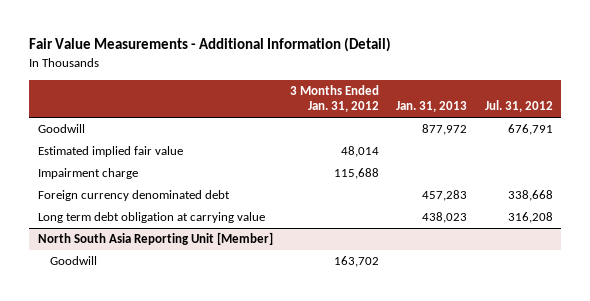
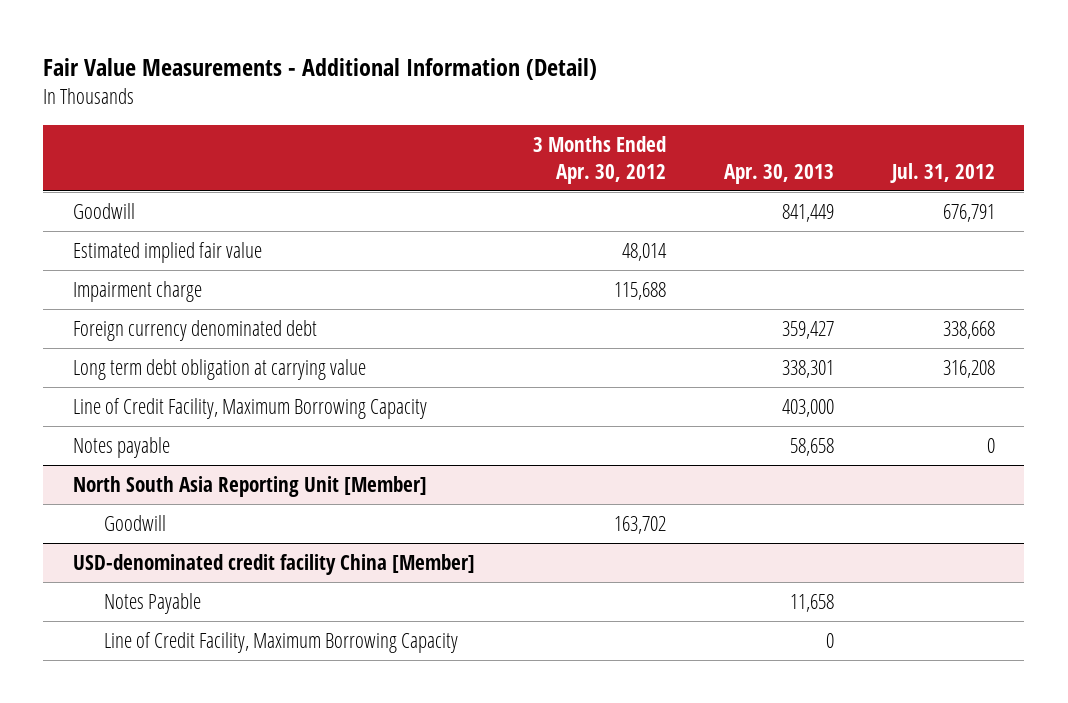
- | 3 Months Ended Jan. 31, 2012 | Jan. 31, 2013 | Jul. 31, 2012
+ | 3 Months Ended Apr. 30, 2012 | Apr. 30, 2013 | Jul. 31, 2012
+ Line of Credit Facility, Maximum Borrowing Capacity | | 403,000 |
+ Notes payable | | 58,658 | 0
+ USD-denominated credit facility China [Member]
+ Notes Payable | | 11,658 |
+ Line of Credit Facility, Maximum Borrowing Capacity | | 0 |

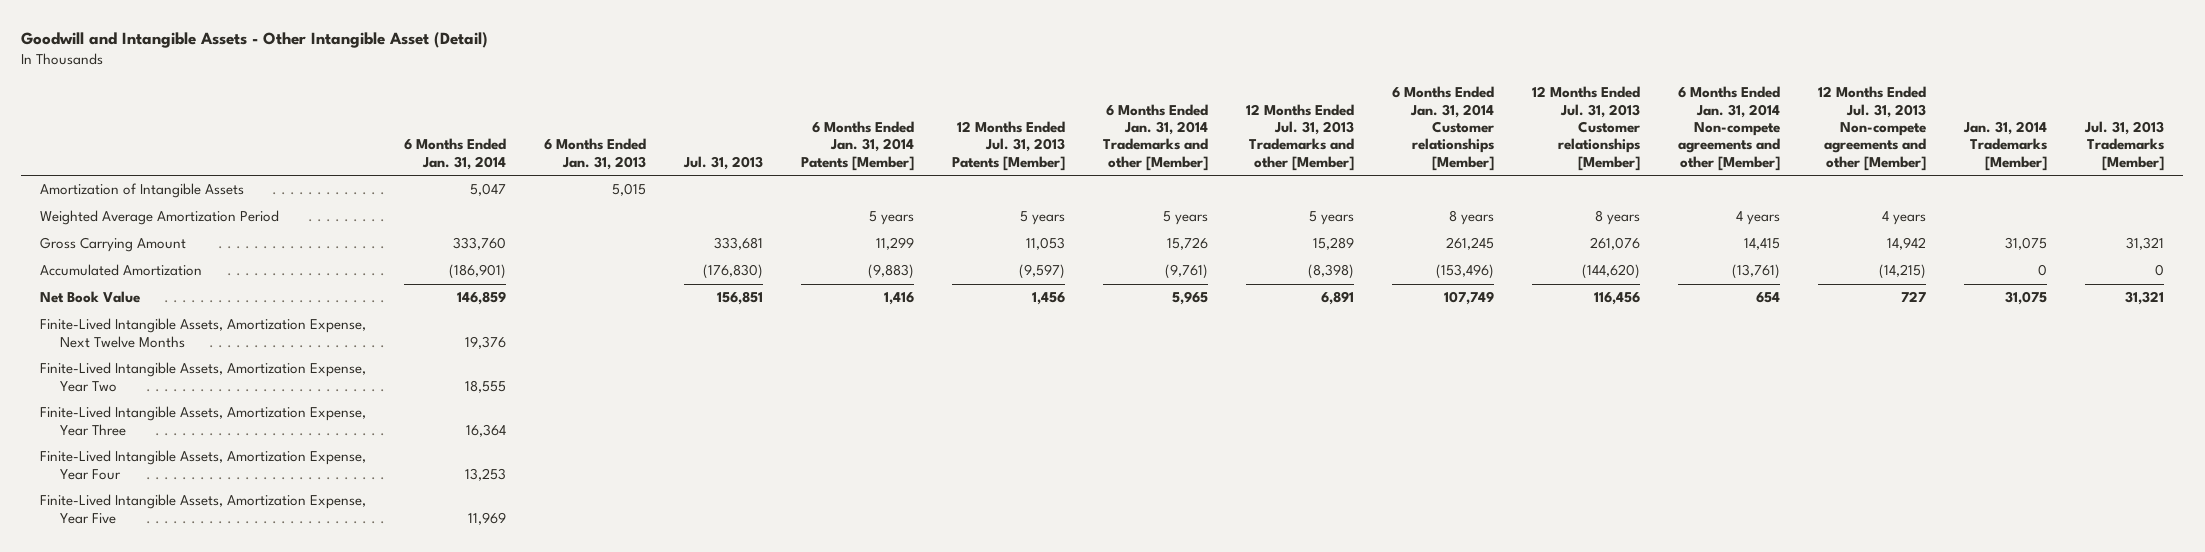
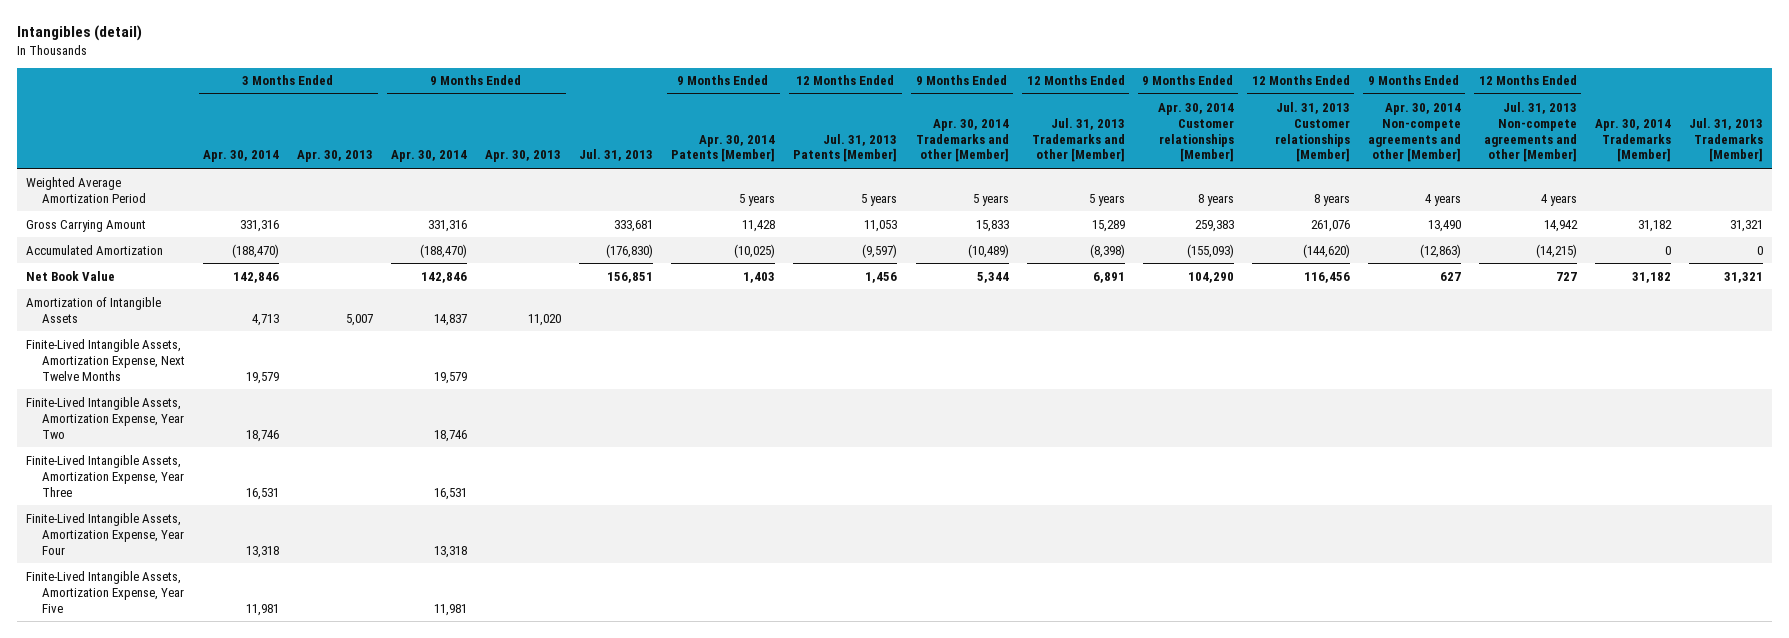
- Goodwill and Intangible Assets - Other Intangible Asset (Detail)
+ Intangibles (detail)
- | 6 Months Ended Jan. 31, 2014 | 6 Months Ended Jan. 31, 2013 | Jul. 31, 2013 | 6 Months Ended Jan. 31, 2014 Patents [Member] | 12 Months Ended Jul. 31, 2013 Patents [Member] | 6 Months Ended Jan. 31, 2014 Trademarks and other [Member] | 12 Months Ended Jul. 31, 2013 Trademarks and other [Member] | 6 Months Ended Jan. 31, 2014 Customer relationships [Member] | 12 Months Ended Jul. 31, 2013 Customer relationships [Member] | 6 Months Ended Jan. 31, 2014 Non-compete agreements and other [Member] | 12 Months Ended Jul. 31, 2013 Non-compete agreements and other [Member] | Jan. 31, 2014 Trademarks [Member] | Jul. 31, 2013 Trademarks [Member]
+ | 3 Months Ended Apr. 30, 2014 | 3 Months Ended Apr. 30, 2013 | 9 Months Ended Apr. 30, 2014 | 9 Months Ended Apr. 30, 2013 | Jul. 31, 2013 | 9 Months Ended Apr. 30, 2014 Patents [Member] | 12 Months Ended Jul. 31, 2013 Patents [Member] | 9 Months Ended Apr. 30, 2014 Trademarks and other [Member] | 12 Months Ended Jul. 31, 2013 Trademarks and other [Member] | 9 Months Ended Apr. 30, 2014 Customer relationships [Member] | 12 Months Ended Jul. 31, 2013 Customer relationships [Member] | 9 Months Ended Apr. 30, 2014 Non-compete agreements and other [Member] | 12 Months Ended Jul. 31, 2013 Non-compete agreements and other [Member] | Apr. 30, 2014 Trademarks [Member] | Jul. 31, 2013 Trademarks [Member]
moved down: Amortization of Intangible Assets | 4,713 | 5,007 | 14,837 | 11,020 | | | | | | | | | | |

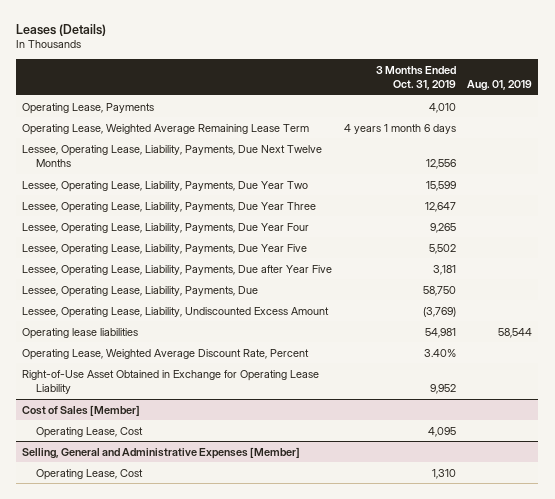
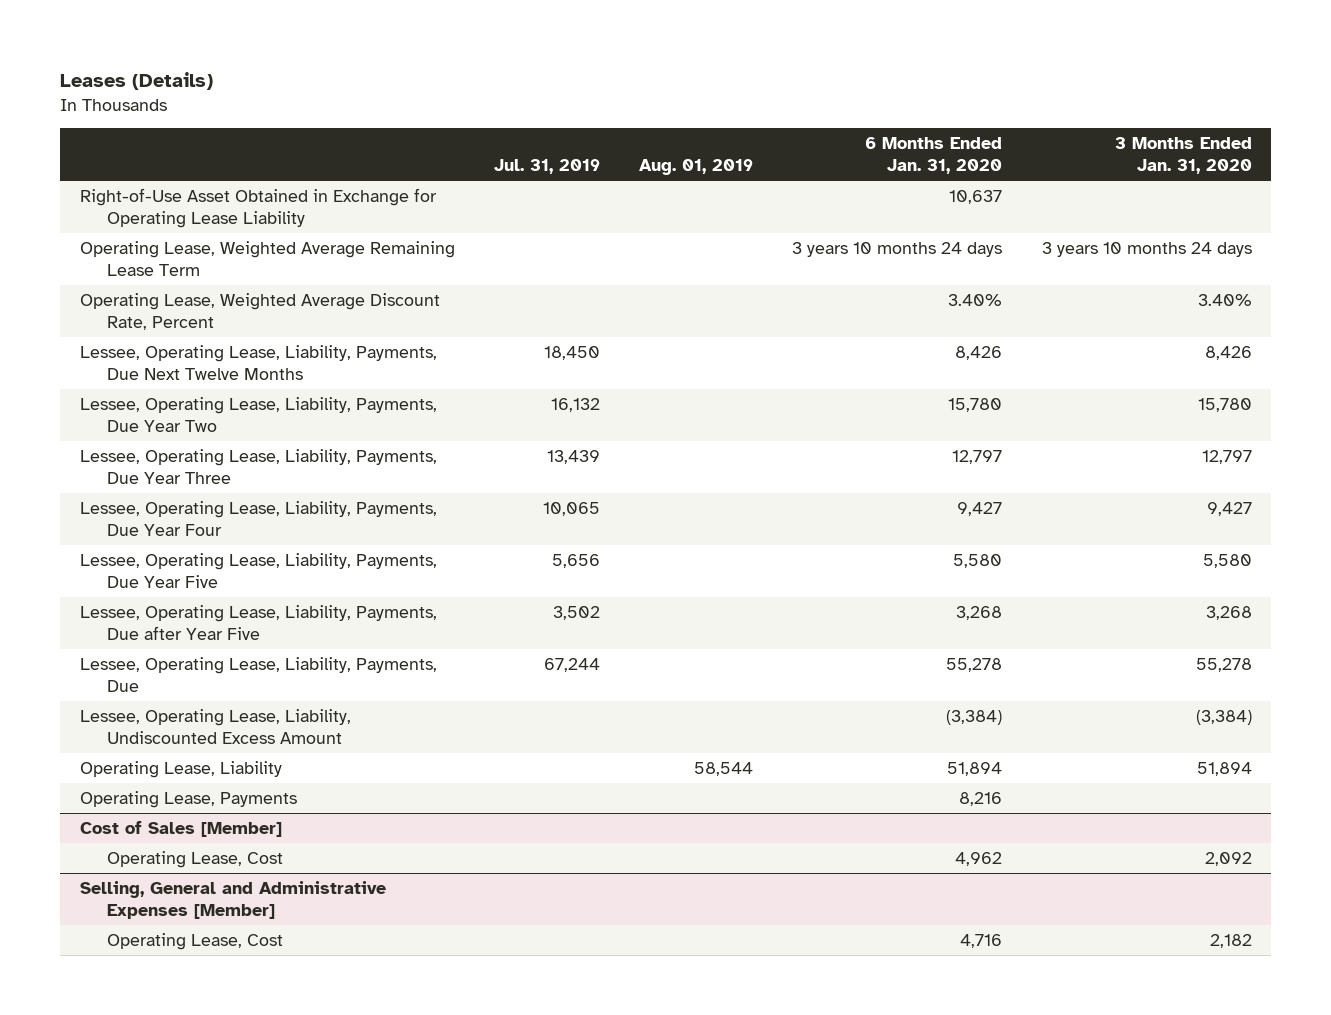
- | 3 Months Ended Oct. 31, 2019 | Aug. 01, 2019
+ | Jul. 31, 2019 | Aug. 01, 2019 | 6 Months Ended Jan. 31, 2020 | 3 Months Ended Jan. 31, 2020
moved up: Right-of-Use Asset Obtained in Exchange for Operating Lease Liability | | | 10,637 |
moved up: Operating Lease, Weighted Average Discount Rate, Percent | | | 3.40% | 3.40%
- Operating lease liabilities | 54,981 | 58,544
+ Operating Lease, Liability | | 58,544 | 51,894 | 51,894
moved down: Operating Lease, Payments | | | 8,216 |

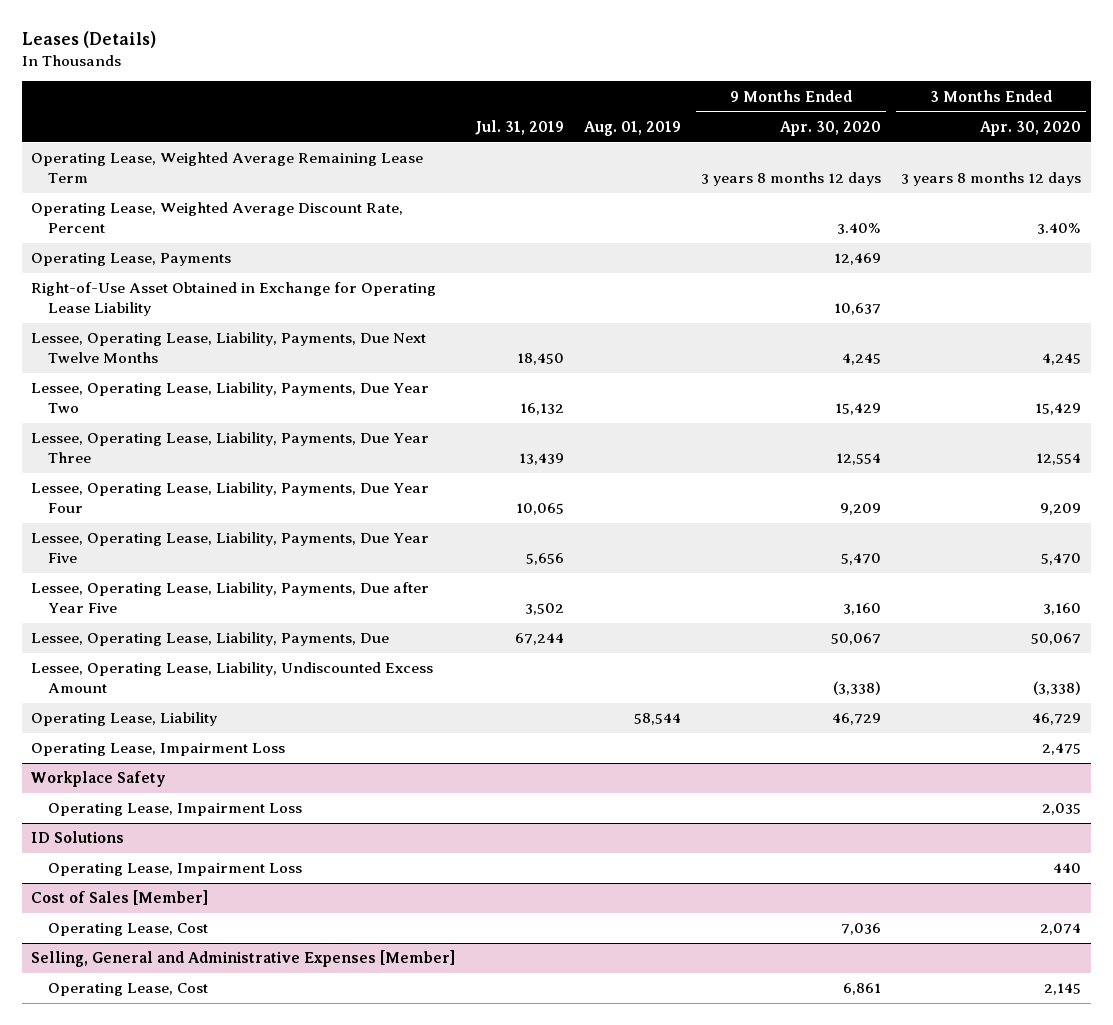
- | Jul. 31, 2019 | Aug. 01, 2019 | 6 Months Ended Jan. 31, 2020 | 3 Months Ended Jan. 31, 2020
+ | Jul. 31, 2019 | Aug. 01, 2019 | 9 Months Ended Apr. 30, 2020 | 3 Months Ended Apr. 30, 2020
moved up: Operating Lease, Payments | | | 12,469 |
moved down: Right-of-Use Asset Obtained in Exchange for Operating Lease Liability | | | 10,637 |
+ Operating Lease, Impairment Loss | | | | 2,475
+ Workplace Safety
+ Operating Lease, Impairment Loss | | | | 2,035
+ ID Solutions
+ Operating Lease, Impairment Loss | | | | 440

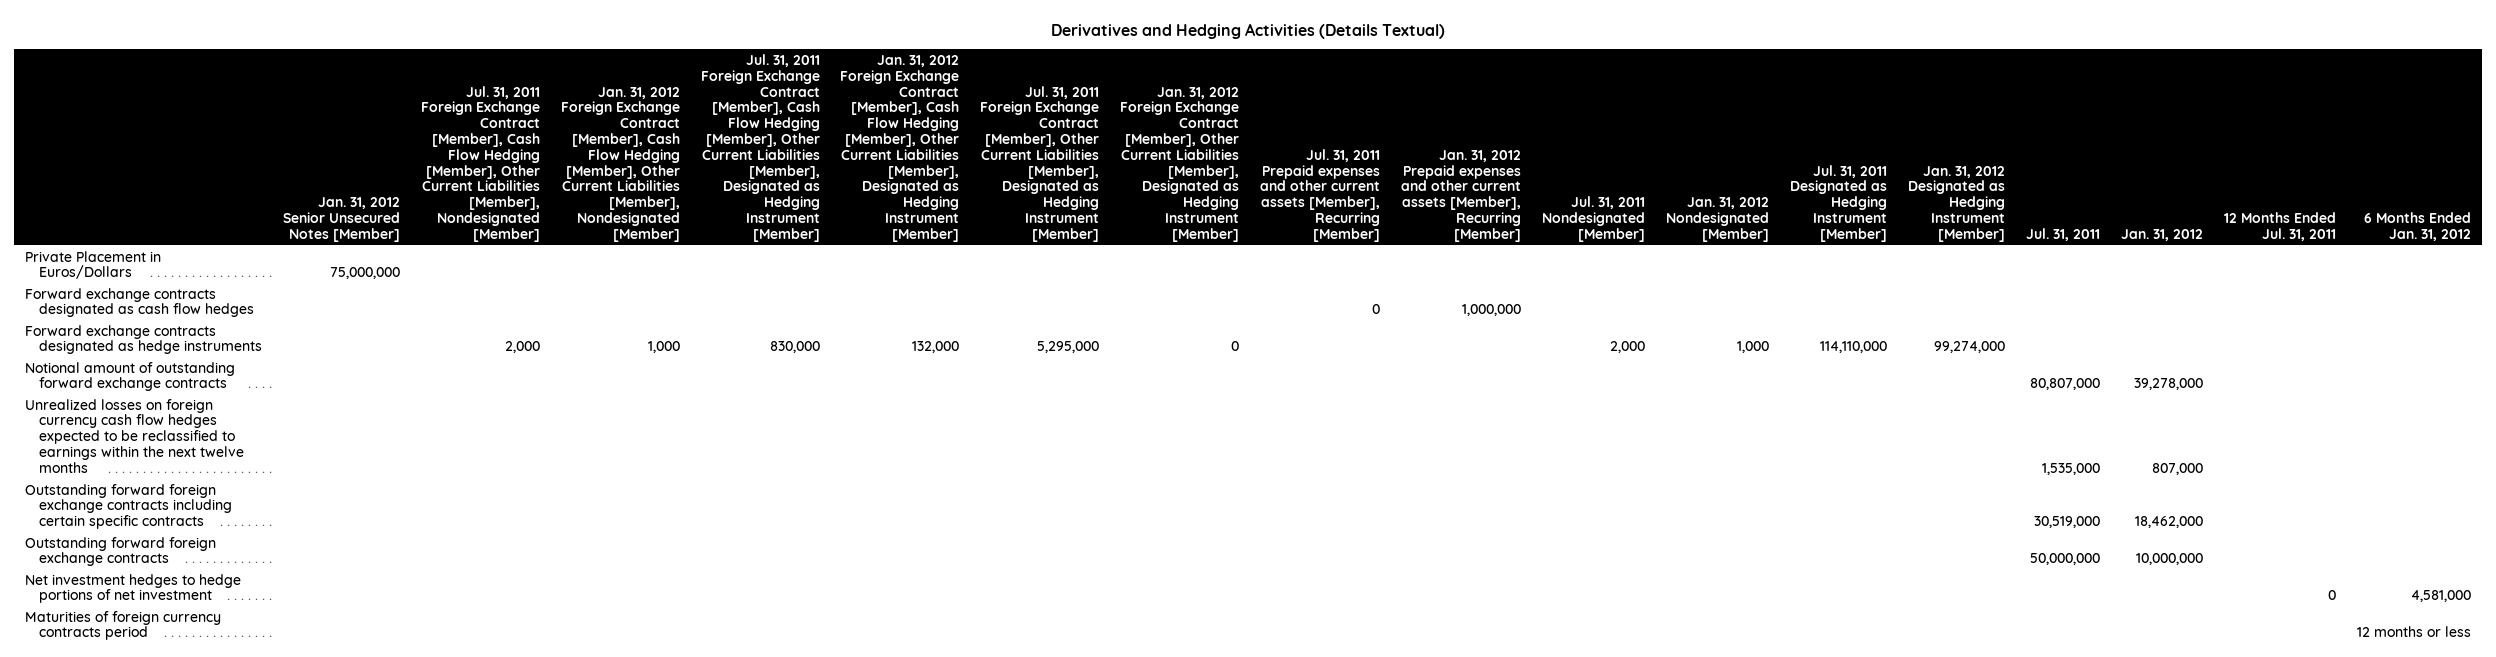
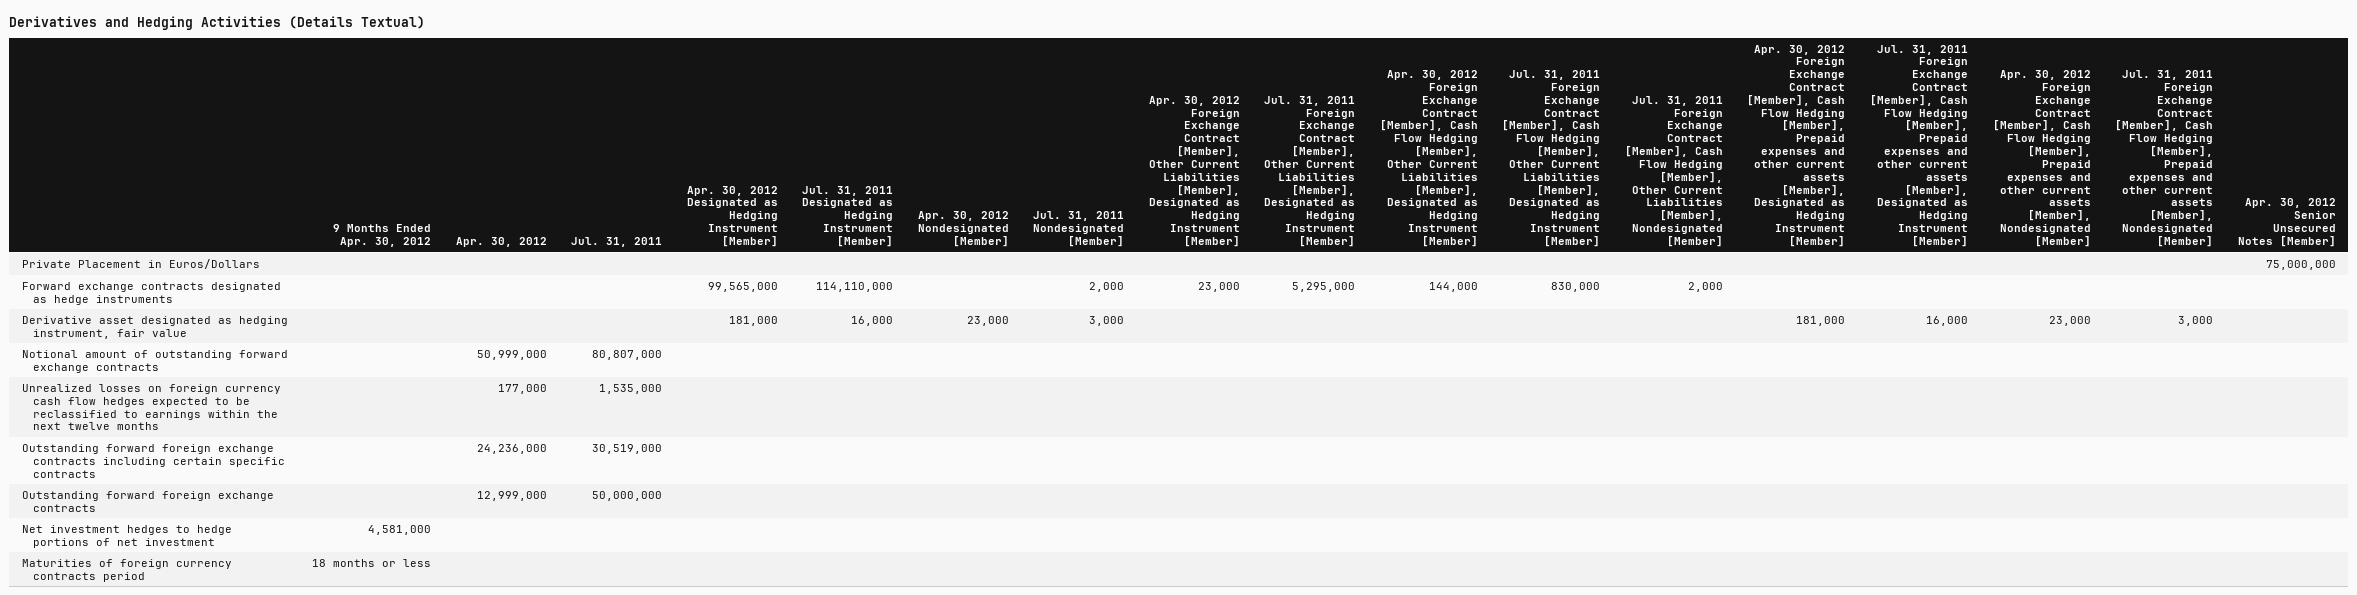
- | Jan. 31, 2012 Senior Unsecured Notes [Member] | Jul. 31, 2011 Foreign Exchange Contract [Member], Cash Flow Hedging [Member], Other Current Liabilities [Member], Nondesignated [Member] | Jan. 31, 2012 Foreign Exchange Contract [Member], Cash Flow Hedging [Member], Other Current Liabilities [Member], Nondesignated [Member] | Jul. 31, 2011 Foreign Exchange Contract [Member], Cash Flow Hedging [Member], Other Current Liabilities [Member], Designated as Hedging Instrument [Member] | Jan. 31, 2012 Foreign Exchange Contract [Member], Cash Flow Hedging [Member], Other Current Liabilities [Member], Designated as Hedging Instrument [Member] | Jul. 31, 2011 Foreign Exchange Contract [Member], Other Current Liabilities [Member], Designated as Hedging Instrument [Member] | Jan. 31, 2012 Foreign Exchange Contract [Member], Other Current Liabilities [Member], Designated as Hedging Instrument [Member] | Jul. 31, 2011 Prepaid expenses and other current assets [Member], Recurring [Member] | Jan. 31, 2012 Prepaid expenses and other current assets [Member], Recurring [Member] | Jul. 31, 2011 Nondesignated [Member] | Jan. 31, 2012 Nondesignated [Member] | Jul. 31, 2011 Designated as Hedging Instrument [Member] | Jan. 31, 2012 Designated as Hedging Instrument [Member] | Jul. 31, 2011 | Jan. 31, 2012 | 12 Months Ended Jul. 31, 2011 | 6 Months Ended Jan. 31, 2012
+ | 9 Months Ended Apr. 30, 2012 | Apr. 30, 2012 | Jul. 31, 2011 | Apr. 30, 2012 Designated as Hedging Instrument [Member] | Jul. 31, 2011 Designated as Hedging Instrument [Member] | Apr. 30, 2012 Nondesignated [Member] | Jul. 31, 2011 Nondesignated [Member] | Apr. 30, 2012 Foreign Exchange Contract [Member], Other Current Liabilities [Member], Designated as Hedging Instrument [Member] | Jul. 31, 2011 Foreign Exchange Contract [Member], Other Current Liabilities [Member], Designated as Hedging Instrument [Member] | Apr. 30, 2012 Foreign Exchange Contract [Member], Cash Flow Hedging [Member], Other Current Liabilities [Member], Designated as Hedging Instrument [Member] | Jul. 31, 2011 Foreign Exchange Contract [Member], Cash Flow Hedging [Member], Other Current Liabilities [Member], Designated as Hedging Instrument [Member] | Jul. 31, 2011 Foreign Exchange Contract [Member], Cash Flow Hedging [Member], Other Current Liabilities [Member], Nondesignated [Member] | Apr. 30, 2012 Foreign Exchange Contract [Member], Cash Flow Hedging [Member], Prepaid expenses and other current assets [Member], Designated as Hedging Instrument [Member] | Jul. 31, 2011 Foreign Exchange Contract [Member], Cash Flow Hedging [Member], Prepaid expenses and other current assets [Member], Designated as Hedging Instrument [Member] | Apr. 30, 2012 Foreign Exchange Contract [Member], Cash Flow Hedging [Member], Prepaid expenses and other current assets [Member], Nondesignated [Member] | Jul. 31, 2011 Foreign Exchange Contract [Member], Cash Flow Hedging [Member], Prepaid expenses and other current assets [Member], Nondesignated [Member] | Apr. 30, 2012 Senior Unsecured Notes [Member]
- Forward exchange contracts designated as cash flow hedges | | | | | | | | 0 | 1,000,000 | | | | | | | |
+ Derivative asset designated as hedging instrument, fair value | | | | 181,000 | 16,000 | 23,000 | 3,000 | | | | | | 181,000 | 16,000 | 23,000 | 3,000 |

